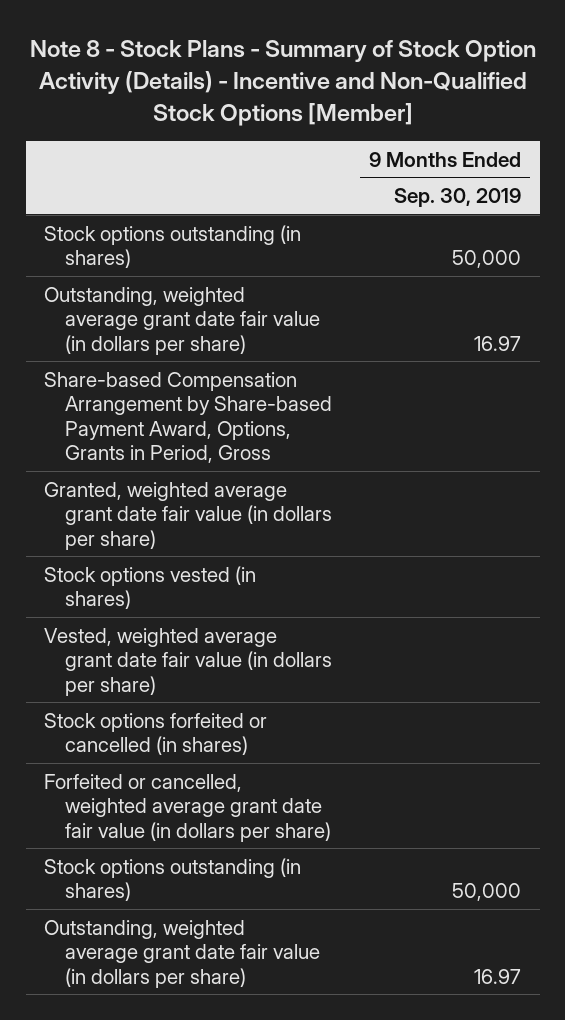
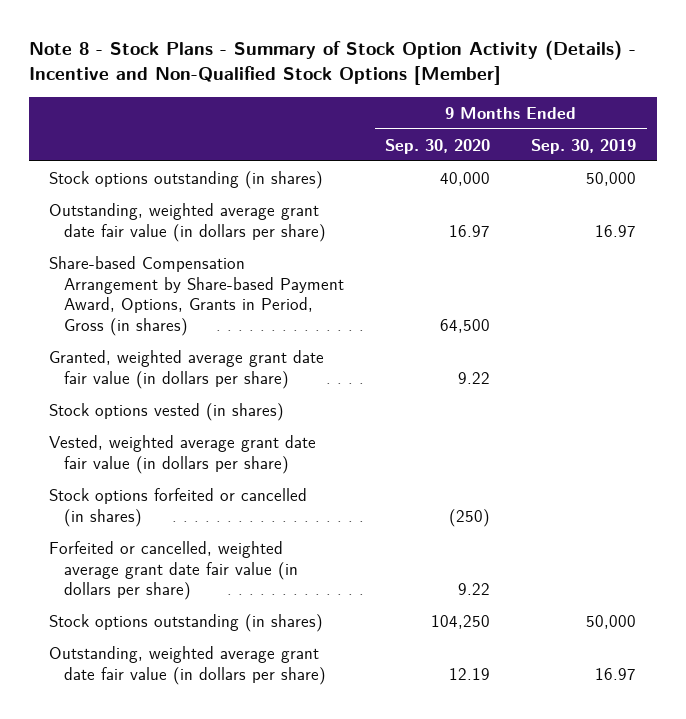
- | 9 Months Ended Sep. 30, 2019
+ | 9 Months Ended Sep. 30, 2020 | 9 Months Ended Sep. 30, 2019
- Share-based Compensation Arrangement by Share-based Payment Award, Options, Grants in Period, Gross
+ Share-based Compensation Arrangement by Share-based Payment Award, Options, Grants in Period, Gross (in shares) | 64,500 |

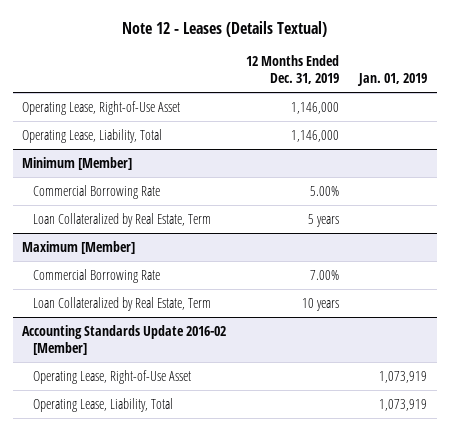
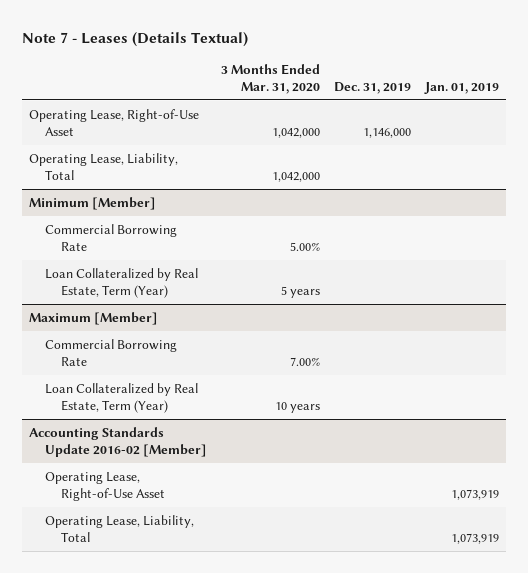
- Note 12 - Leases (Details Textual)
+ Note 7 - Leases (Details Textual)
- | 12 Months Ended Dec. 31, 2019 | Jan. 01, 2019
+ | 3 Months Ended Mar. 31, 2020 | Dec. 31, 2019 | Jan. 01, 2019
@ Minimum [Member]
- Loan Collateralized by Real Estate, Term | 5 years |
+ Loan Collateralized by Real Estate, Term (Year) | 5 years | |
@ Maximum [Member]
- Loan Collateralized by Real Estate, Term | 10 years |
+ Loan Collateralized by Real Estate, Term (Year) | 10 years | |

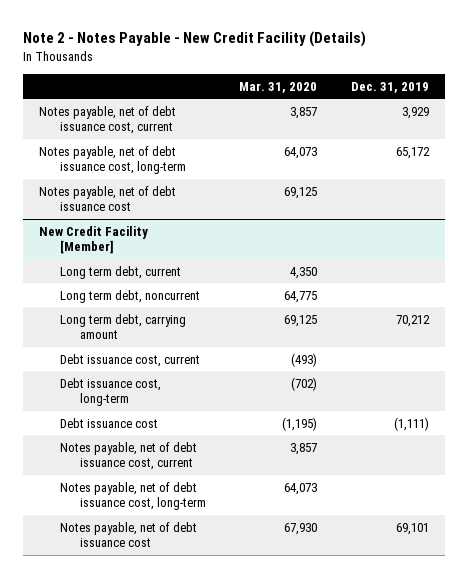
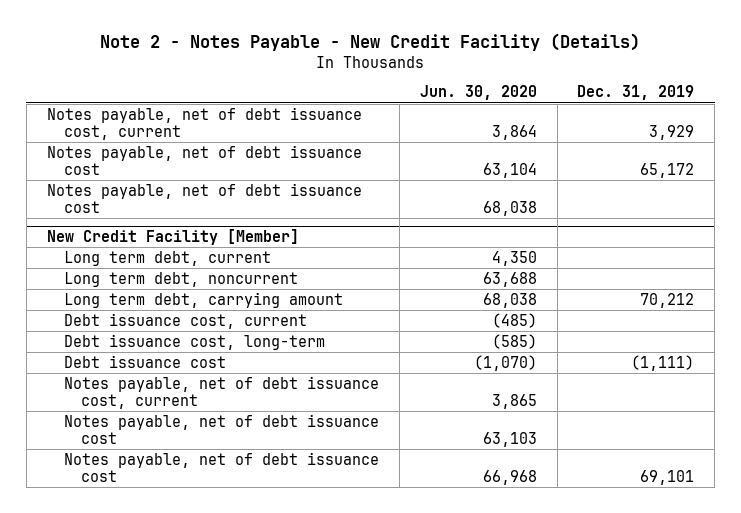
- | Mar. 31, 2020 | Dec. 31, 2019
+ | Jun. 30, 2020 | Dec. 31, 2019
- Notes payable, net of debt issuance cost, long-term | 64,073 | 65,172
+ Notes payable, net of debt issuance cost | 63,104 | 65,172
@ New Credit Facility [Member]
- Notes payable, net of debt issuance cost, long-term | 64,073 |
+ Notes payable, net of debt issuance cost | 63,103 |

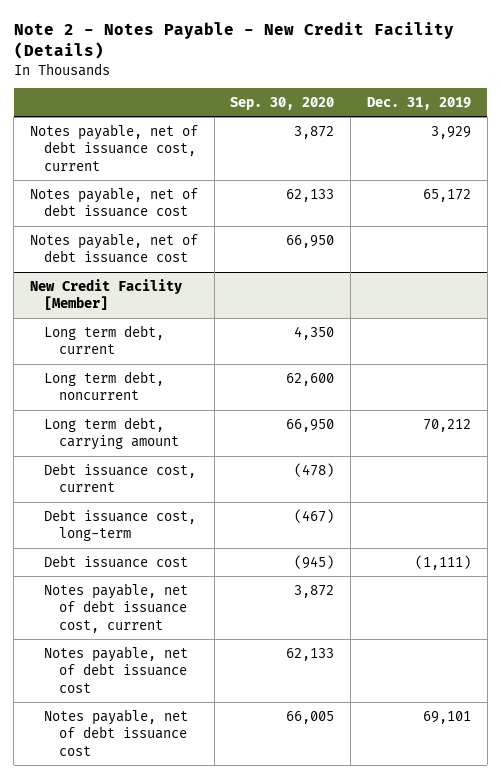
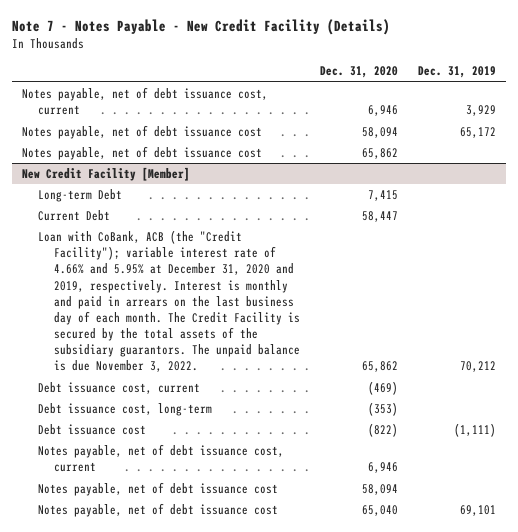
- Note 2 - Notes Payable - New Credit Facility (Details)
+ Note 7 - Notes Payable - New Credit Facility (Details)
- | Sep. 30, 2020 | Dec. 31, 2019
+ | Dec. 31, 2020 | Dec. 31, 2019
@ New Credit Facility [Member]
- Long term debt, current | 4,350 |
- Long term debt, noncurrent | 62,600 |
- Long term debt, carrying amount | 66,950 | 70,212
+ Long-term Debt | 7,415 |
+ Current Debt | 58,447 |
+ Loan with CoBank, ACB (the "Credit Facility"); variable interest rate of 4.66% and 5.95% at December 31, 2020 and 2019, respectively. Interest is monthly and paid in arrears on the last business day of each month. The Credit Facility is secured by the total assets of the subsidiary guarantors. The unpaid balance is due November 3, 2022. | 65,862 | 70,212

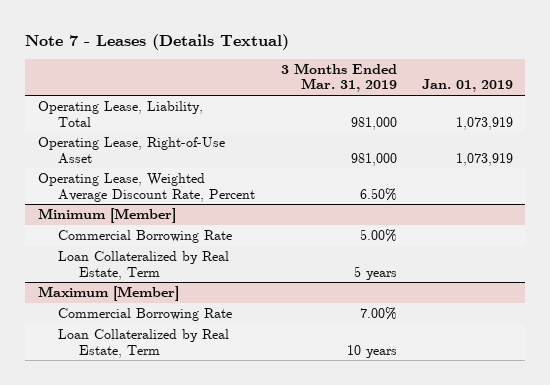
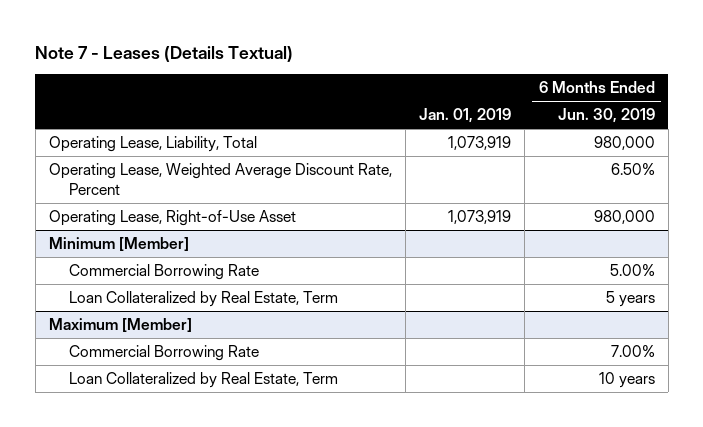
- | 3 Months Ended Mar. 31, 2019 | Jan. 01, 2019
+ | Jan. 01, 2019 | 6 Months Ended Jun. 30, 2019
moved down: Operating Lease, Right-of-Use Asset | 1,073,919 | 980,000

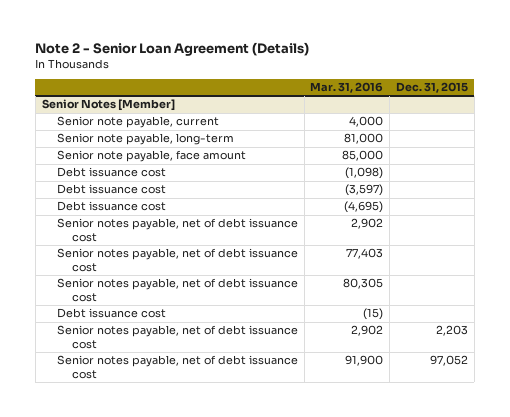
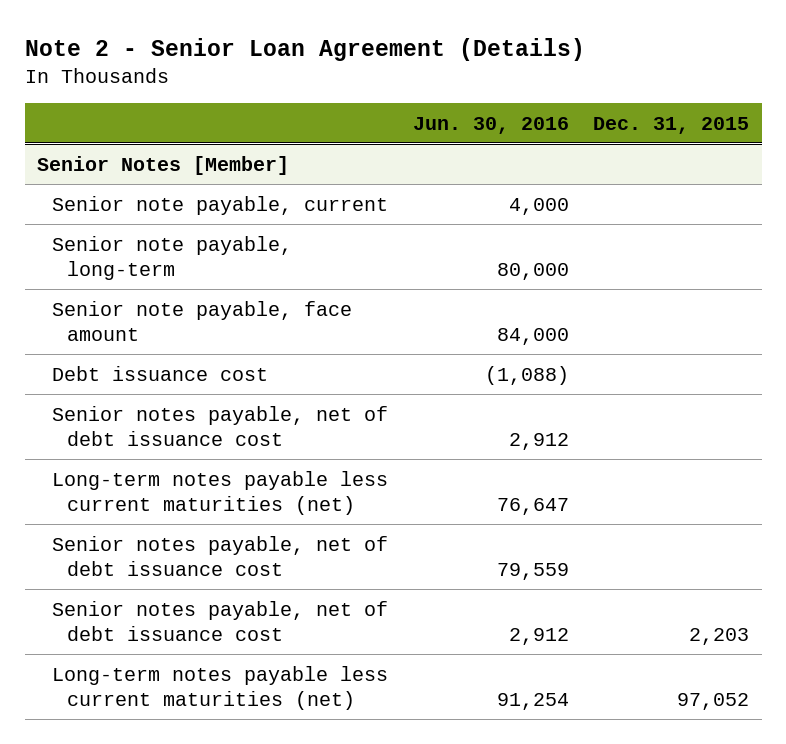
- | Mar. 31, 2016 | Dec. 31, 2015
+ | Jun. 30, 2016 | Dec. 31, 2015
@ Senior Notes [Member]
- Debt issuance cost | (3,597) |
- Debt issuance cost | (4,695) |
- Senior notes payable, net of debt issuance cost | 77,403 |
+ Long-term notes payable less current maturities (net) | 76,647 |
- Debt issuance cost | (15) |
- Senior notes payable, net of debt issuance cost | 91,900 | 97,052
+ Long-term notes payable less current maturities (net) | 91,254 | 97,052

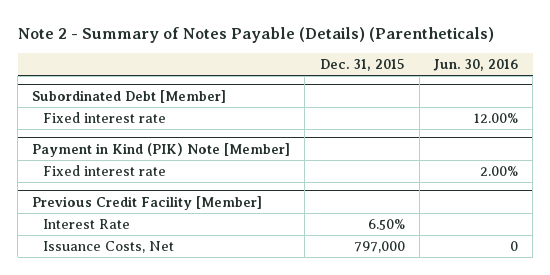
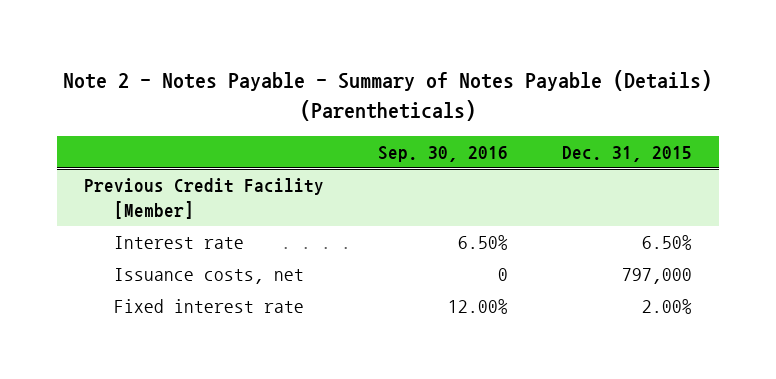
- Note 2 - Summary of Notes Payable (Details) (Parentheticals)
+ Note 2 - Notes Payable - Summary of Notes Payable (Details) (Parentheticals)
- | Dec. 31, 2015 | Jun. 30, 2016
+ | Sep. 30, 2016 | Dec. 31, 2015
- Subordinated Debt [Member]
- Fixed interest rate | | 12.00%
- Payment in Kind (PIK) Note [Member]
- Fixed interest rate | | 2.00%
@ Previous Credit Facility [Member]
- Interest Rate | 6.50% |
- Issuance Costs, Net | 797,000 | 0
+ Interest rate | 6.50% | 6.50%
+ Issuance costs, net | 0 | 797,000
+ Fixed interest rate | 12.00% | 2.00%

